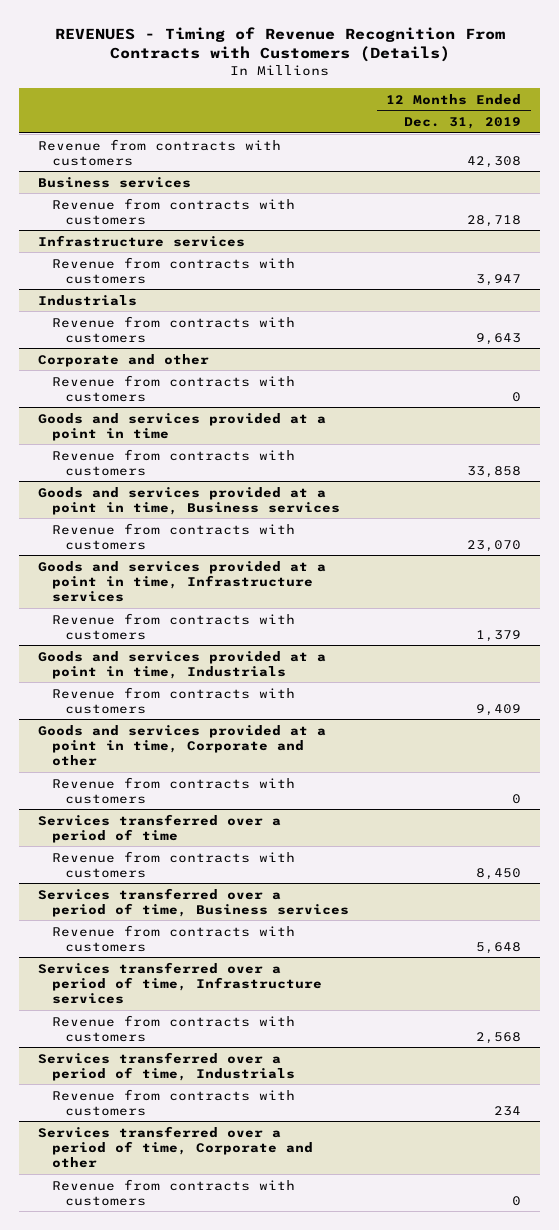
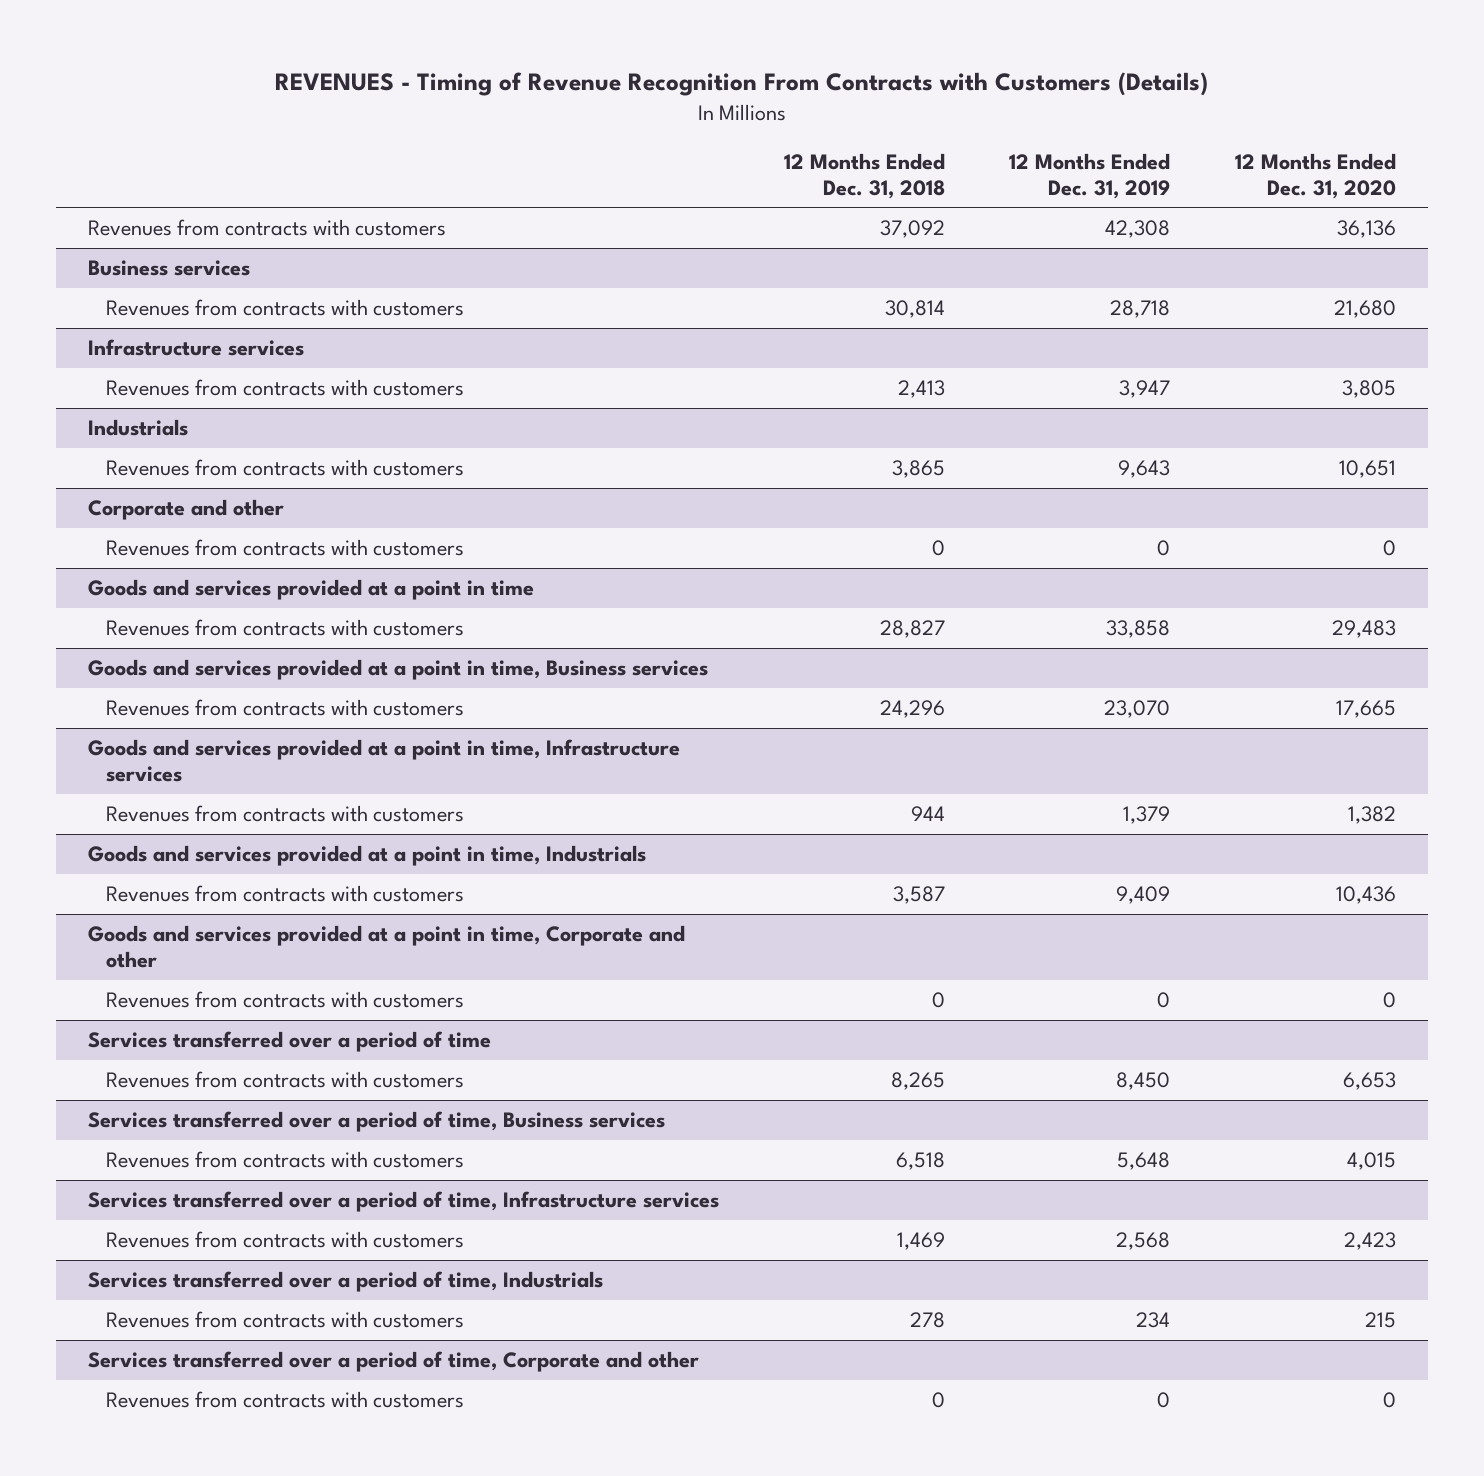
- | 12 Months Ended Dec. 31, 2019
+ | 12 Months Ended Dec. 31, 2018 | 12 Months Ended Dec. 31, 2019 | 12 Months Ended Dec. 31, 2020
- Revenue from contracts with customers | 42,308
+ Revenues from contracts with customers | 37,092 | 42,308 | 36,136
@ Business services
- Revenue from contracts with customers | 28,718
+ Revenues from contracts with customers | 30,814 | 28,718 | 21,680
@ Infrastructure services
- Revenue from contracts with customers | 3,947
+ Revenues from contracts with customers | 2,413 | 3,947 | 3,805
@ Industrials
- Revenue from contracts with customers | 9,643
+ Revenues from contracts with customers | 3,865 | 9,643 | 10,651
@ Corporate and other
- Revenue from contracts with customers | 0
+ Revenues from contracts with customers | 0 | 0 | 0
@ Goods and services provided at a point in time
- Revenue from contracts with customers | 33,858
+ Revenues from contracts with customers | 28,827 | 33,858 | 29,483
@ Goods and services provided at a point in time, Business services
- Revenue from contracts with customers | 23,070
+ Revenues from contracts with customers | 24,296 | 23,070 | 17,665
@ Goods and services provided at a point in time, Infrastructure services
- Revenue from contracts with customers | 1,379
+ Revenues from contracts with customers | 944 | 1,379 | 1,382
@ Goods and services provided at a point in time, Industrials
- Revenue from contracts with customers | 9,409
+ Revenues from contracts with customers | 3,587 | 9,409 | 10,436
@ Goods and services provided at a point in time, Corporate and other
- Revenue from contracts with customers | 0
+ Revenues from contracts with customers | 0 | 0 | 0
@ Services transferred over a period of time
- Revenue from contracts with customers | 8,450
+ Revenues from contracts with customers | 8,265 | 8,450 | 6,653
@ Services transferred over a period of time, Business services
- Revenue from contracts with customers | 5,648
+ Revenues from contracts with customers | 6,518 | 5,648 | 4,015
@ Services transferred over a period of time, Infrastructure services
- Revenue from contracts with customers | 2,568
+ Revenues from contracts with customers | 1,469 | 2,568 | 2,423
@ Services transferred over a period of time, Industrials
- Revenue from contracts with customers | 234
+ Revenues from contracts with customers | 278 | 234 | 215
@ Services transferred over a period of time, Corporate and other
- Revenue from contracts with customers | 0
+ Revenues from contracts with customers | 0 | 0 | 0

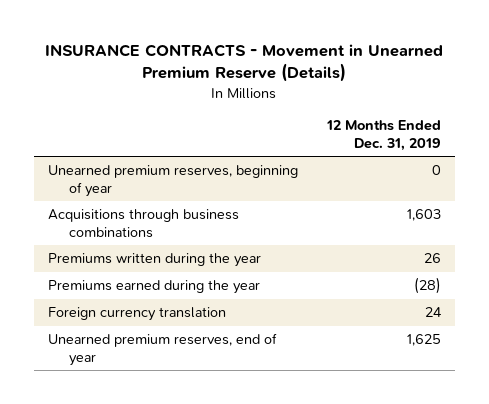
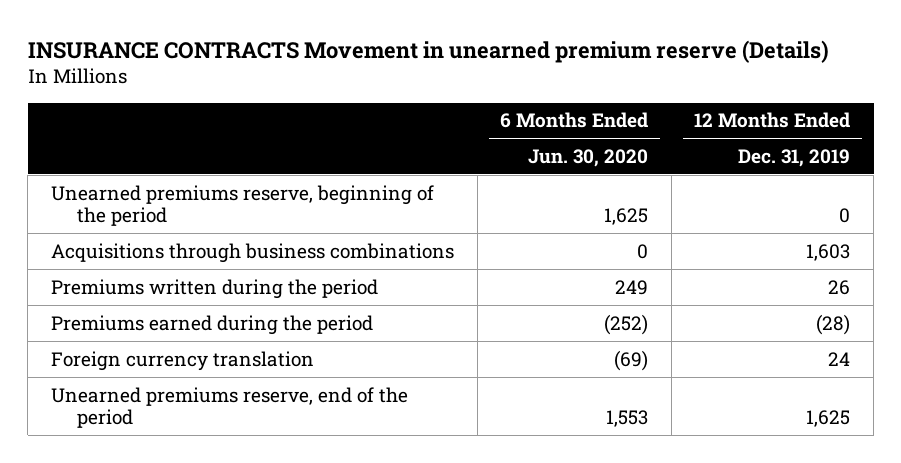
- INSURANCE CONTRACTS - Movement in Unearned Premium Reserve (Details)
+ INSURANCE CONTRACTS Movement in unearned premium reserve (Details)
- | 12 Months Ended Dec. 31, 2019
+ | 6 Months Ended Jun. 30, 2020 | 12 Months Ended Dec. 31, 2019
- Unearned premium reserves, beginning of year | 0
+ Unearned premiums reserve, beginning of the period | 1,625 | 0
- Premiums written during the year | 26
- Premiums earned during the year | (28)
+ Premiums written during the period | 249 | 26
+ Premiums earned during the period | (252) | (28)
- Unearned premium reserves, end of year | 1,625
+ Unearned premiums reserve, end of the period | 1,553 | 1,625

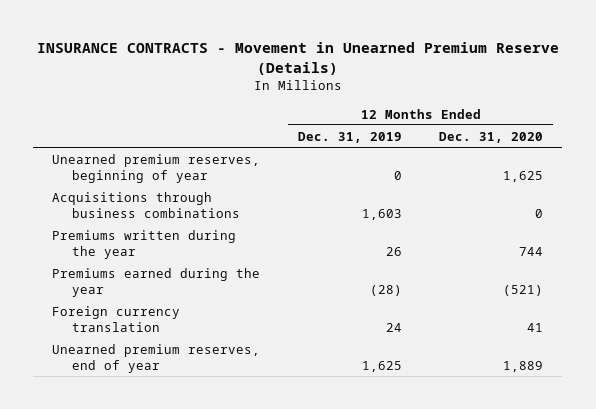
- INSURANCE CONTRACTS Movement in unearned premium reserve (Details)
+ INSURANCE CONTRACTS - Movement in Unearned Premium Reserve (Details)
- | 6 Months Ended Jun. 30, 2020 | 12 Months Ended Dec. 31, 2019
+ | 12 Months Ended Dec. 31, 2019 | 12 Months Ended Dec. 31, 2020
- Unearned premiums reserve, beginning of the period | 1,625 | 0
+ Unearned premium reserves, beginning of year | 0 | 1,625
- Premiums written during the period | 249 | 26
- Premiums earned during the period | (252) | (28)
+ Premiums written during the year | 26 | 744
+ Premiums earned during the year | (28) | (521)
- Unearned premiums reserve, end of the period | 1,553 | 1,625
+ Unearned premium reserves, end of year | 1,625 | 1,889

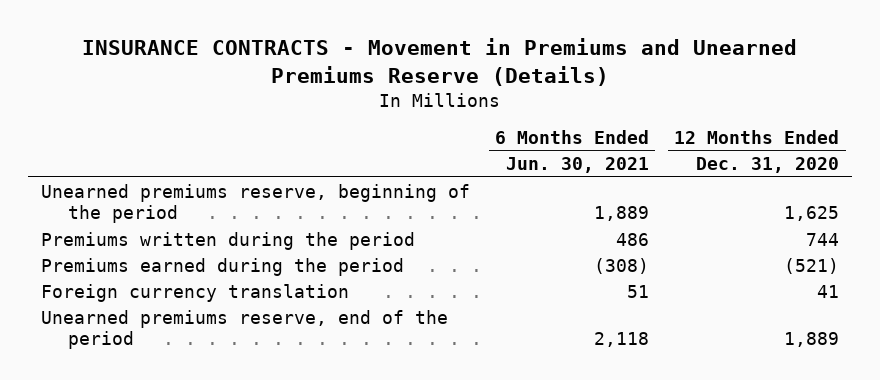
- INSURANCE CONTRACTS - Movement in Unearned Premium Reserve (Details)
+ INSURANCE CONTRACTS - Movement in Premiums and Unearned Premiums Reserve (Details)
- | 12 Months Ended Dec. 31, 2019 | 12 Months Ended Dec. 31, 2020
+ | 6 Months Ended Jun. 30, 2021 | 12 Months Ended Dec. 31, 2020
- Unearned premium reserves, beginning of year | 0 | 1,625
- Acquisitions through business combinations | 1,603 | 0
- Premiums written during the year | 26 | 744
- Premiums earned during the year | (28) | (521)
+ Unearned premiums reserve, beginning of the period | 1,889 | 1,625
+ Premiums written during the period | 486 | 744
+ Premiums earned during the period | (308) | (521)
- Unearned premium reserves, end of year | 1,625 | 1,889
+ Unearned premiums reserve, end of the period | 2,118 | 1,889

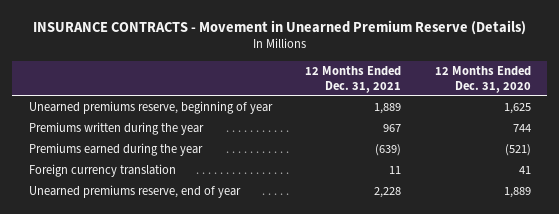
- INSURANCE CONTRACTS - Movement in Premiums and Unearned Premiums Reserve (Details)
+ INSURANCE CONTRACTS - Movement in Unearned Premium Reserve (Details)
- | 6 Months Ended Jun. 30, 2021 | 12 Months Ended Dec. 31, 2020
+ | 12 Months Ended Dec. 31, 2021 | 12 Months Ended Dec. 31, 2020
- Unearned premiums reserve, beginning of the period | 1,889 | 1,625
- Premiums written during the period | 486 | 744
- Premiums earned during the period | (308) | (521)
+ Unearned premiums reserve, beginning of year | 1,889 | 1,625
+ Premiums written during the year | 967 | 744
+ Premiums earned during the year | (639) | (521)
- Unearned premiums reserve, end of the period | 2,118 | 1,889
+ Unearned premiums reserve, end of year | 2,228 | 1,889

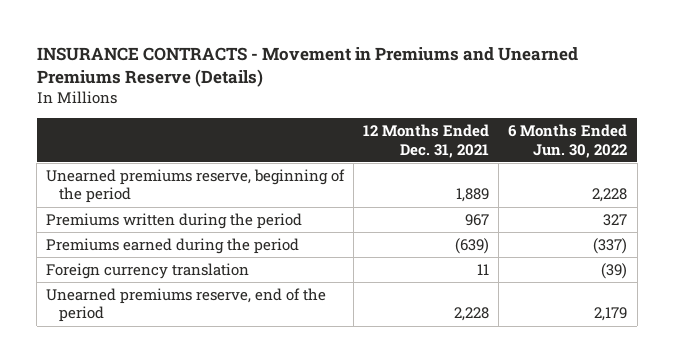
- INSURANCE CONTRACTS - Movement in Unearned Premium Reserve (Details)
+ INSURANCE CONTRACTS - Movement in Premiums and Unearned Premiums Reserve (Details)
- | 12 Months Ended Dec. 31, 2021 | 12 Months Ended Dec. 31, 2020
+ | 12 Months Ended Dec. 31, 2021 | 6 Months Ended Jun. 30, 2022
- Unearned premiums reserve, beginning of year | 1,889 | 1,625
- Premiums written during the year | 967 | 744
- Premiums earned during the year | (639) | (521)
+ Unearned premiums reserve, beginning of the period | 1,889 | 2,228
+ Premiums written during the period | 967 | 327
+ Premiums earned during the period | (639) | (337)
- Unearned premiums reserve, end of year | 2,228 | 1,889
+ Unearned premiums reserve, end of the period | 2,228 | 2,179

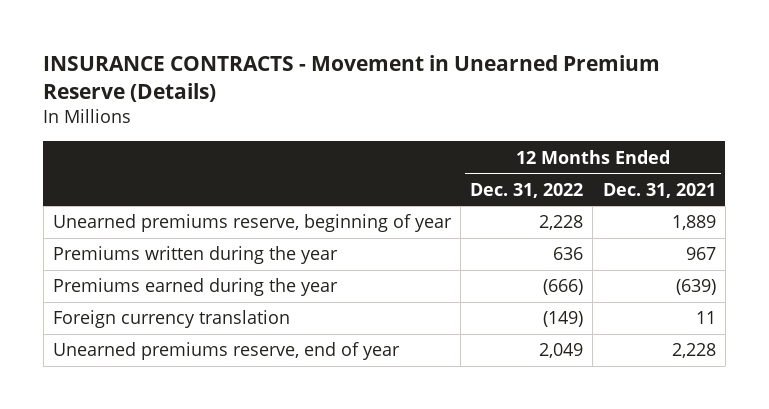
- INSURANCE CONTRACTS - Movement in Premiums and Unearned Premiums Reserve (Details)
+ INSURANCE CONTRACTS - Movement in Unearned Premium Reserve (Details)
- | 12 Months Ended Dec. 31, 2021 | 6 Months Ended Jun. 30, 2022
+ | 12 Months Ended Dec. 31, 2022 | 12 Months Ended Dec. 31, 2021
- Unearned premiums reserve, beginning of the period | 1,889 | 2,228
- Premiums written during the period | 967 | 327
- Premiums earned during the period | (639) | (337)
+ Unearned premiums reserve, beginning of year | 2,228 | 1,889
+ Premiums written during the year | 636 | 967
+ Premiums earned during the year | (666) | (639)
- Unearned premiums reserve, end of the period | 2,228 | 2,179
+ Unearned premiums reserve, end of year | 2,049 | 2,228

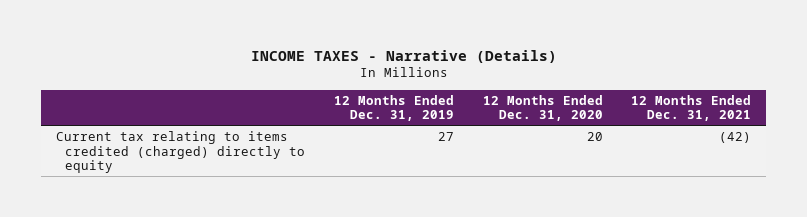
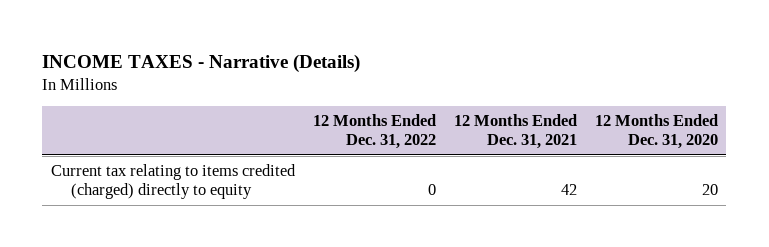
- | 12 Months Ended Dec. 31, 2019 | 12 Months Ended Dec. 31, 2020 | 12 Months Ended Dec. 31, 2021
+ | 12 Months Ended Dec. 31, 2022 | 12 Months Ended Dec. 31, 2021 | 12 Months Ended Dec. 31, 2020
- Current tax relating to items credited (charged) directly to equity | 27 | 20 | (42)
+ Current tax relating to items credited (charged) directly to equity | 0 | 42 | 20

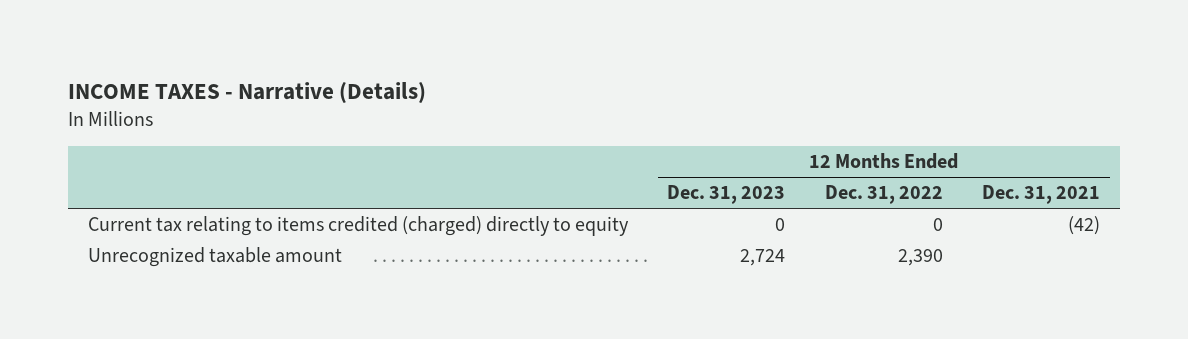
- | 12 Months Ended Dec. 31, 2022 | 12 Months Ended Dec. 31, 2021 | 12 Months Ended Dec. 31, 2020
+ | 12 Months Ended Dec. 31, 2023 | 12 Months Ended Dec. 31, 2022 | 12 Months Ended Dec. 31, 2021
- Current tax relating to items credited (charged) directly to equity | 0 | 42 | 20
+ Current tax relating to items credited (charged) directly to equity | 0 | 0 | (42)
+ Unrecognized taxable amount | 2,724 | 2,390 |

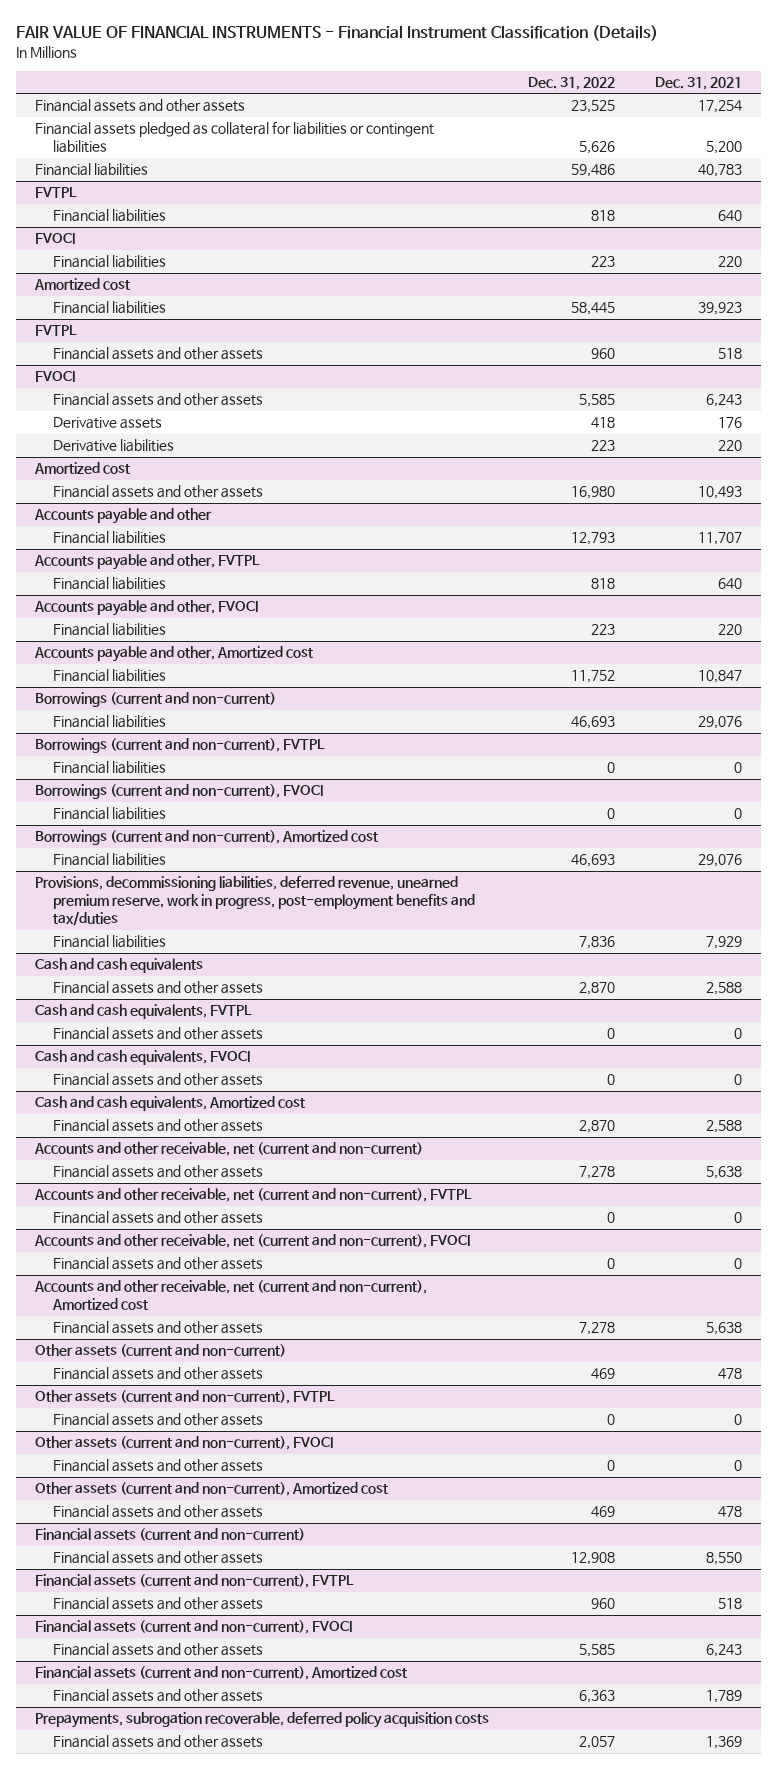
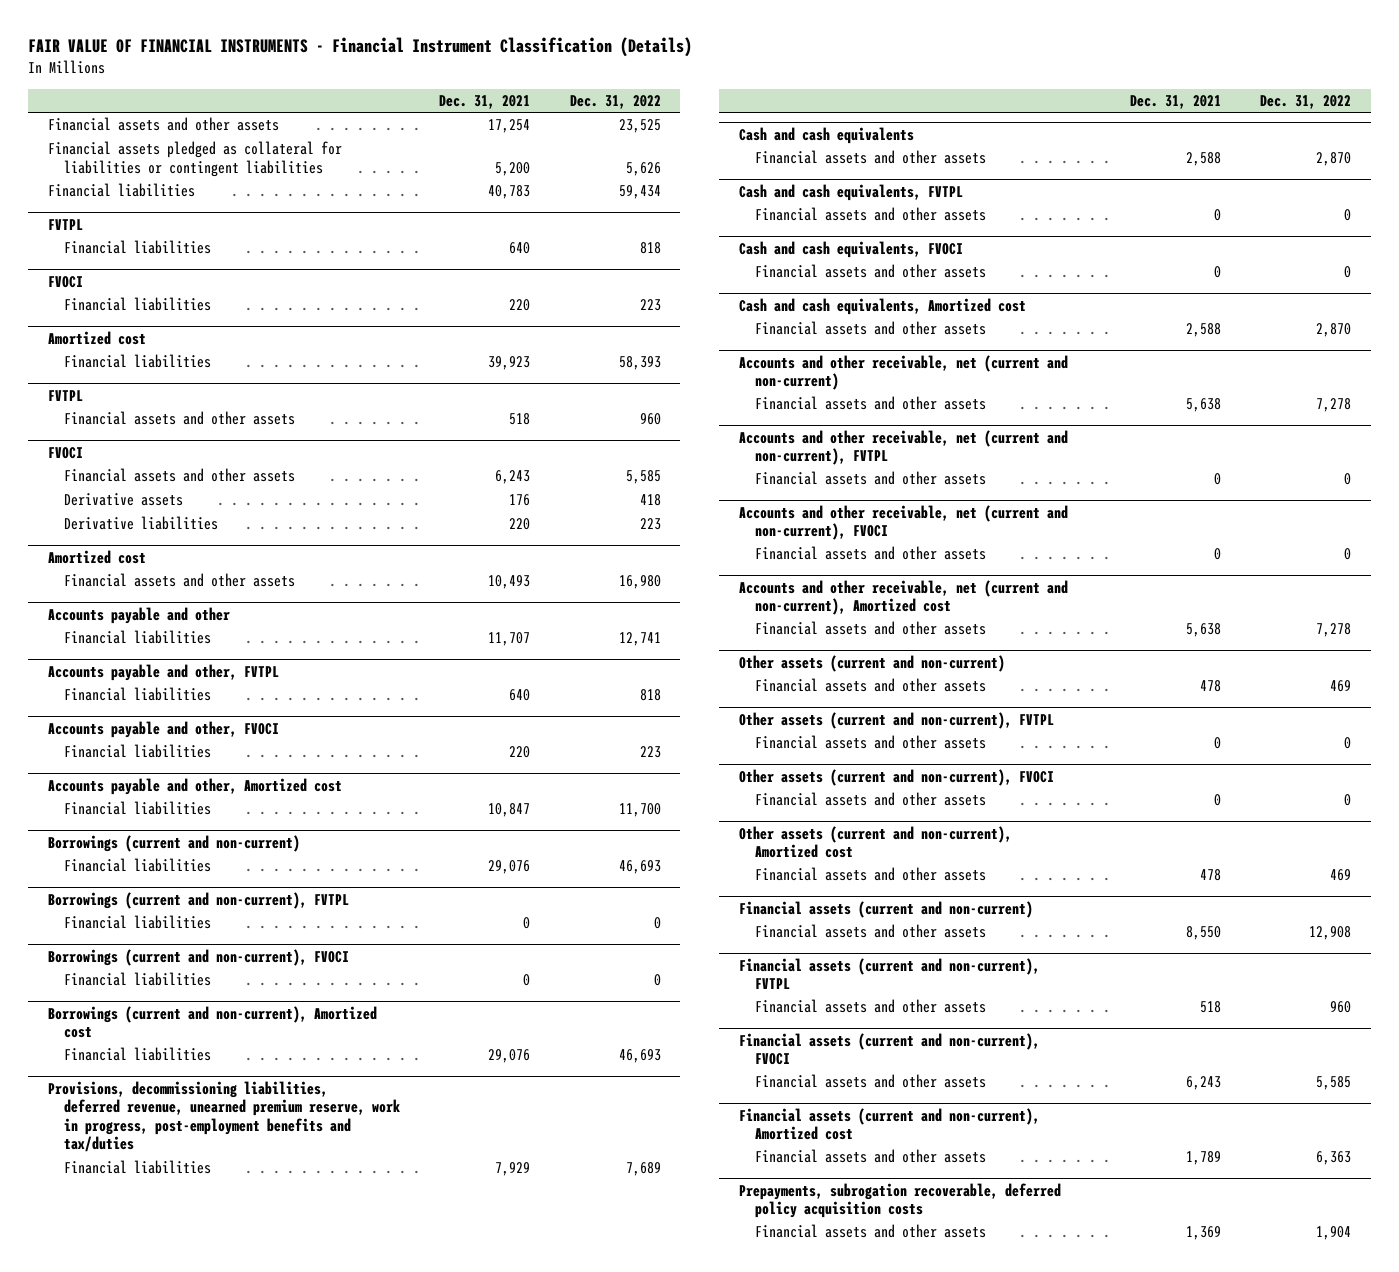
- | Dec. 31, 2022 | Dec. 31, 2021
+ | Dec. 31, 2021 | Dec. 31, 2022
- Financial liabilities | 59,486 | 40,783
+ Financial liabilities | 40,783 | 59,434
@ Amortized cost
- Financial liabilities | 58,445 | 39,923
+ Financial liabilities | 39,923 | 58,393
@ Accounts payable and other
- Financial liabilities | 12,793 | 11,707
+ Financial liabilities | 11,707 | 12,741
@ Accounts payable and other, Amortized cost
- Financial liabilities | 11,752 | 10,847
+ Financial liabilities | 10,847 | 11,700
@ Provisions, decommissioning liabilities, deferred revenue, unearned premium reserve, work in progress, post-employment benefits and tax/duties
- Financial liabilities | 7,836 | 7,929
+ Financial liabilities | 7,929 | 7,689
@ Prepayments, subrogation recoverable, deferred policy acquisition costs
- Financial assets and other assets | 2,057 | 1,369
+ Financial assets and other assets | 1,369 | 1,904

